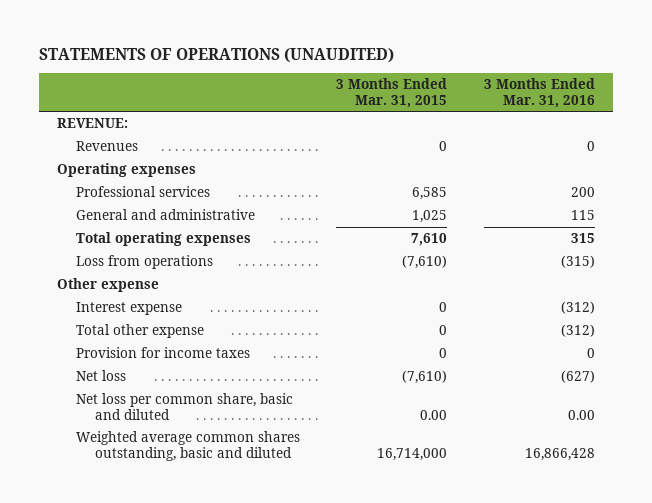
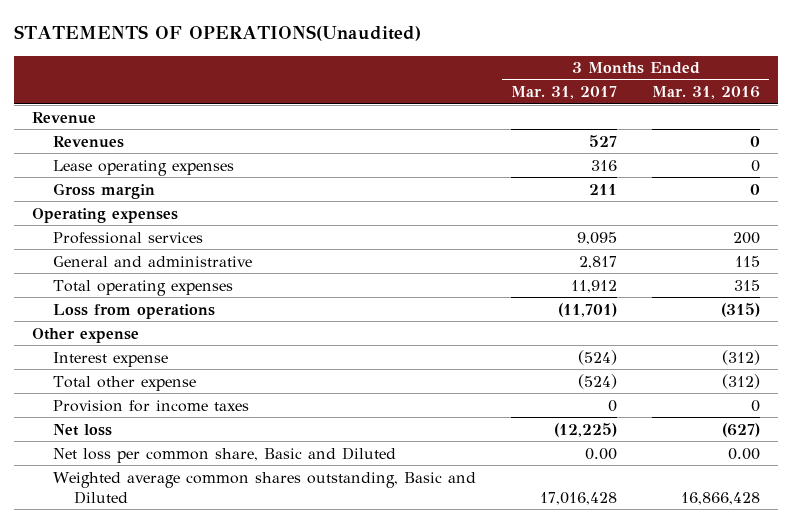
- STATEMENTS OF OPERATIONS (UNAUDITED)
+ STATEMENTS OF OPERATIONS(Unaudited)
- | 3 Months Ended Mar. 31, 2015 | 3 Months Ended Mar. 31, 2016
+ | 3 Months Ended Mar. 31, 2017 | 3 Months Ended Mar. 31, 2016
- REVENUE:
+ Revenue
+ Lease operating expenses | 316 | 0
+ Gross margin | 211 | 0
- Net loss per common share, basic and diluted | 0.00 | 0.00
- Weighted average common shares outstanding, basic and diluted | 16,714,000 | 16,866,428
+ Net loss per common share, Basic and Diluted | 0.00 | 0.00
+ Weighted average common shares outstanding, Basic and Diluted | 17,016,428 | 16,866,428

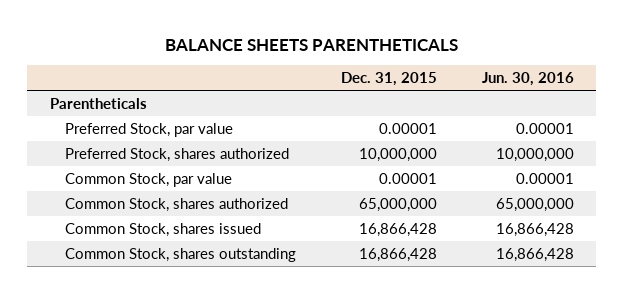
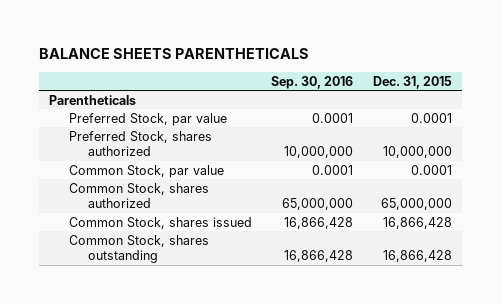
- | Dec. 31, 2015 | Jun. 30, 2016
+ | Sep. 30, 2016 | Dec. 31, 2015
- Preferred Stock, par value | 0.00001 | 0.00001
+ Preferred Stock, par value | 0.0001 | 0.0001
- Common Stock, par value | 0.00001 | 0.00001
+ Common Stock, par value | 0.0001 | 0.0001

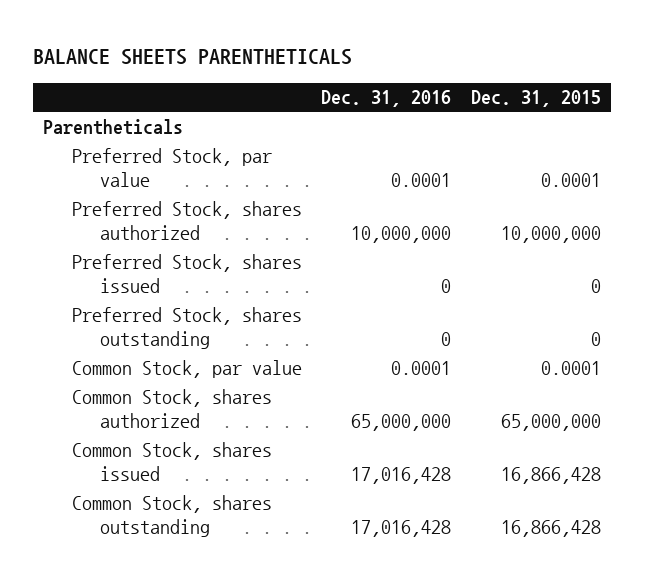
- | Sep. 30, 2016 | Dec. 31, 2015
+ | Dec. 31, 2016 | Dec. 31, 2015
+ Preferred Stock, shares issued | 0 | 0
+ Preferred Stock, shares outstanding | 0 | 0

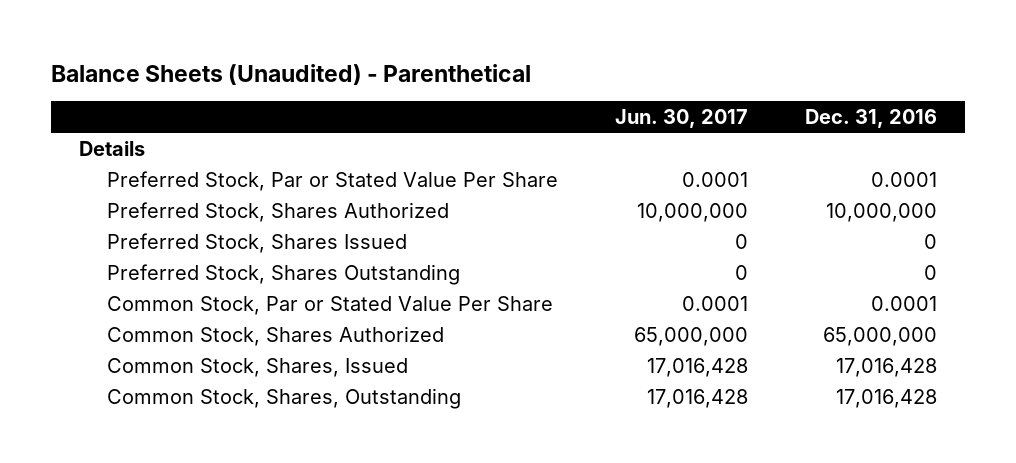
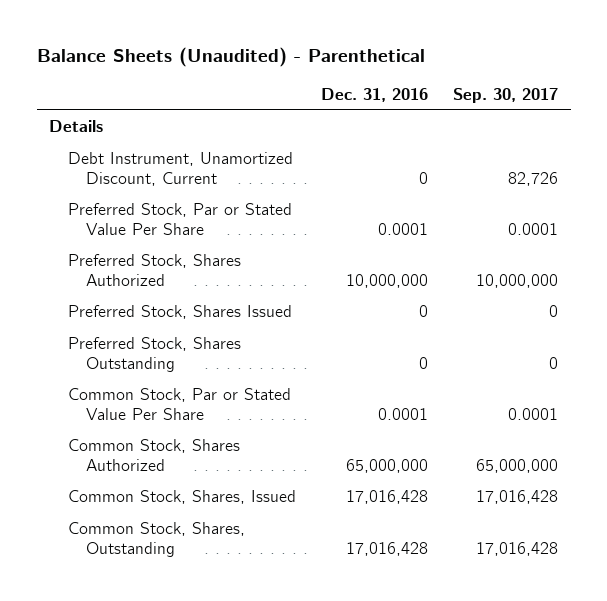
- | Jun. 30, 2017 | Dec. 31, 2016
+ | Dec. 31, 2016 | Sep. 30, 2017
+ Debt Instrument, Unamortized Discount, Current | 0 | 82,726

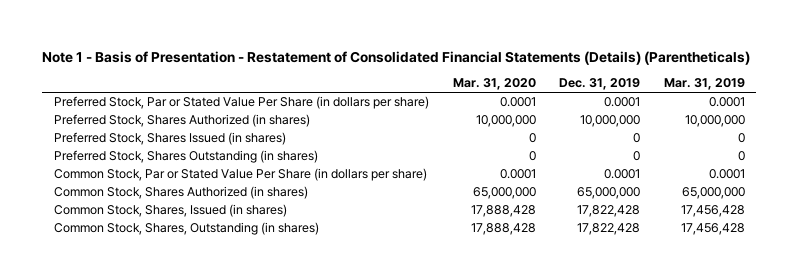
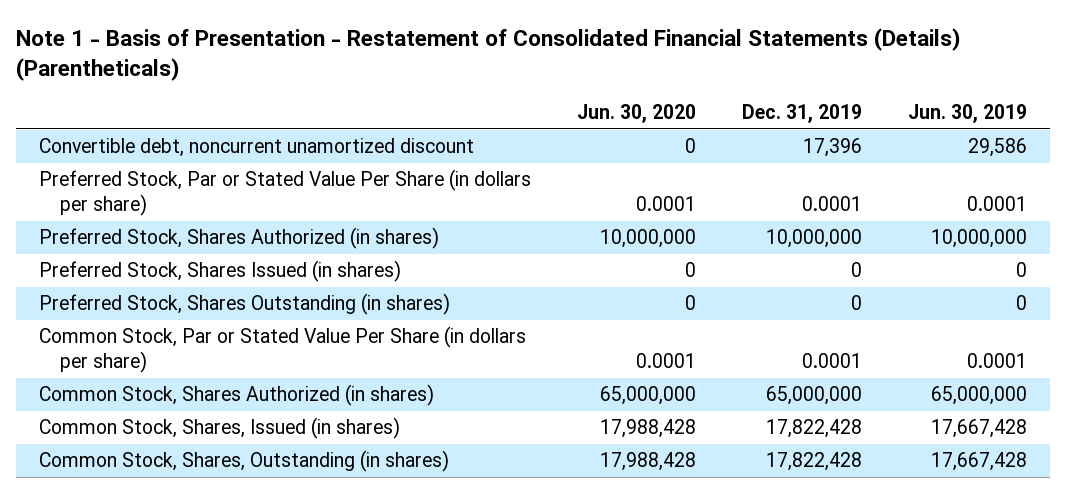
- | Mar. 31, 2020 | Dec. 31, 2019 | Mar. 31, 2019
+ | Jun. 30, 2020 | Dec. 31, 2019 | Jun. 30, 2019
+ Convertible debt, noncurrent unamortized discount | 0 | 17,396 | 29,586

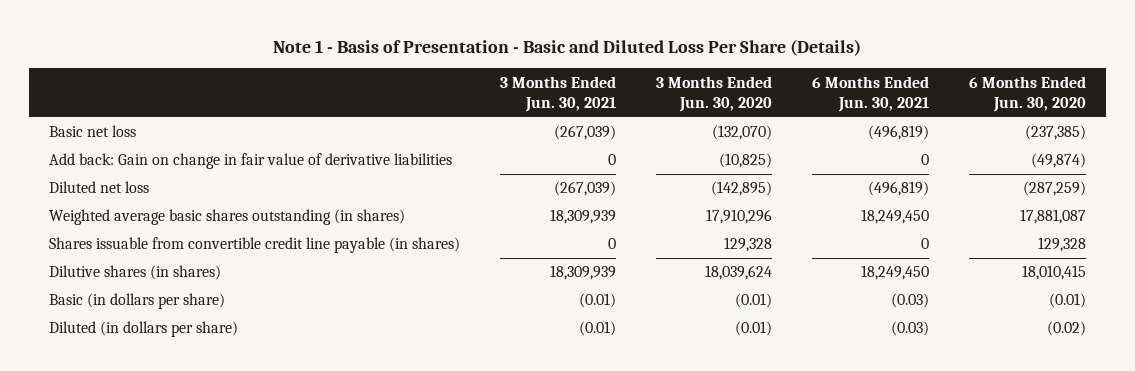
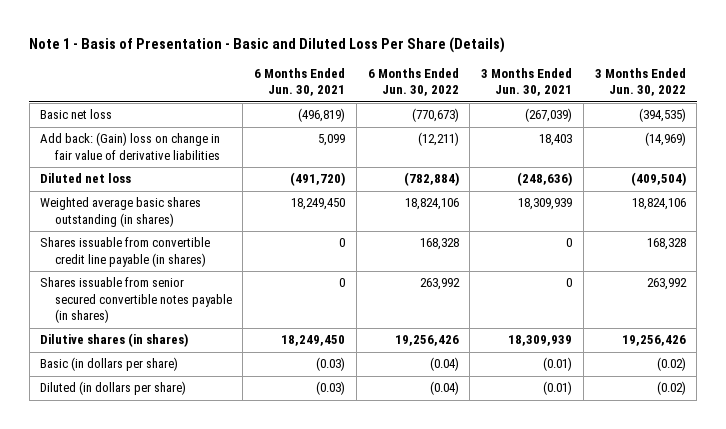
- | 3 Months Ended Jun. 30, 2021 | 3 Months Ended Jun. 30, 2020 | 6 Months Ended Jun. 30, 2021 | 6 Months Ended Jun. 30, 2020
+ | 6 Months Ended Jun. 30, 2021 | 6 Months Ended Jun. 30, 2022 | 3 Months Ended Jun. 30, 2021 | 3 Months Ended Jun. 30, 2022
- Add back: Gain on change in fair value of derivative liabilities | 0 | (10,825) | 0 | (49,874)
- Diluted net loss | (267,039) | (142,895) | (496,819) | (287,259)
+ Add back: (Gain) loss on change in fair value of derivative liabilities | 5,099 | (12,211) | 18,403 | (14,969)
+ Diluted net loss | (491,720) | (782,884) | (248,636) | (409,504)
+ Shares issuable from senior secured convertible notes payable (in shares) | 0 | 263,992 | 0 | 263,992

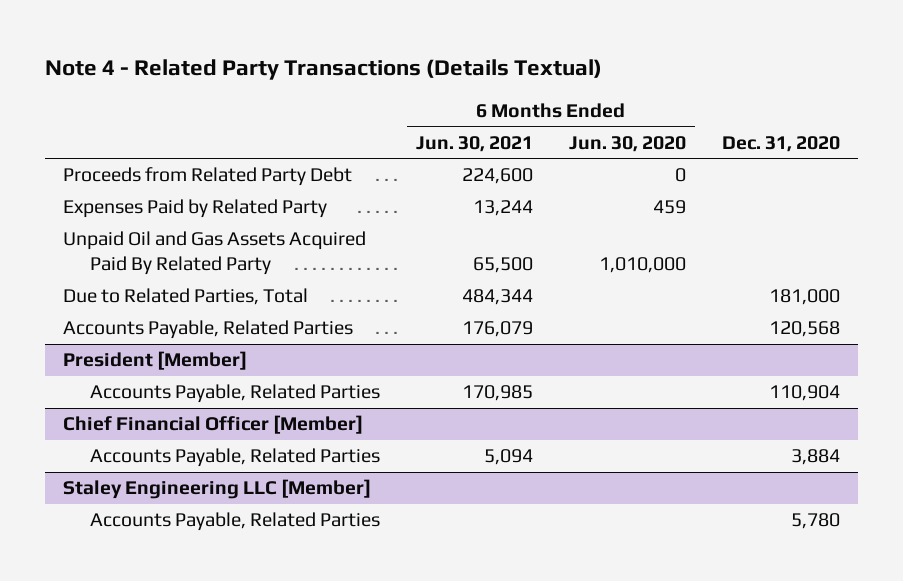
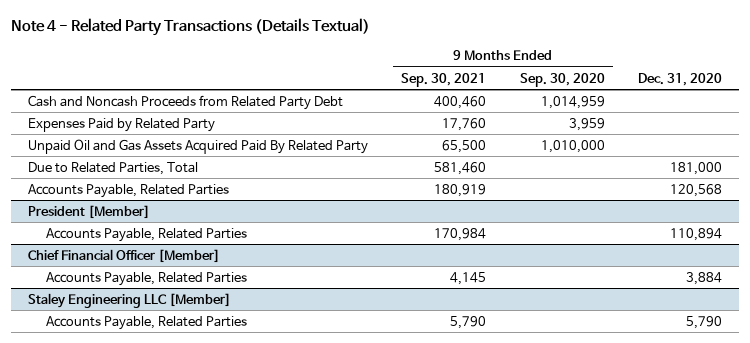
- | 6 Months Ended Jun. 30, 2021 | 6 Months Ended Jun. 30, 2020 | Dec. 31, 2020
+ | 9 Months Ended Sep. 30, 2021 | 9 Months Ended Sep. 30, 2020 | Dec. 31, 2020
- Proceeds from Related Party Debt | 224,600 | 0 |
+ Cash and Noncash Proceeds from Related Party Debt | 400,460 | 1,014,959 |
@ President [Member]
- Accounts Payable, Related Parties | 170,985 | | 110,904
+ Accounts Payable, Related Parties | 170,984 | | 110,894
@ Staley Engineering LLC [Member]
- Accounts Payable, Related Parties | | | 5,780
+ Accounts Payable, Related Parties | 5,790 | | 5,790

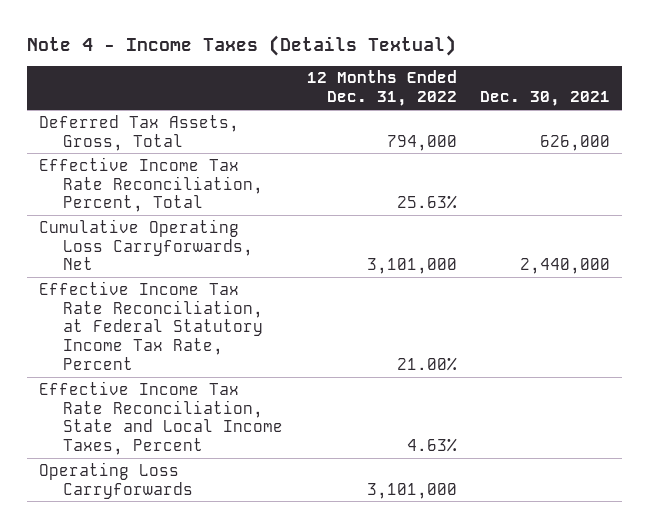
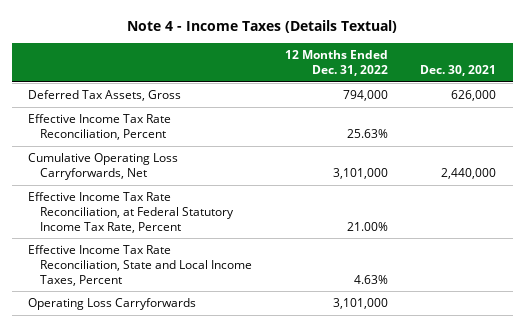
- Deferred Tax Assets, Gross, Total | 794,000 | 626,000
- Effective Income Tax Rate Reconciliation, Percent, Total | 25.63% |
+ Deferred Tax Assets, Gross | 794,000 | 626,000
+ Effective Income Tax Rate Reconciliation, Percent | 25.63% |

